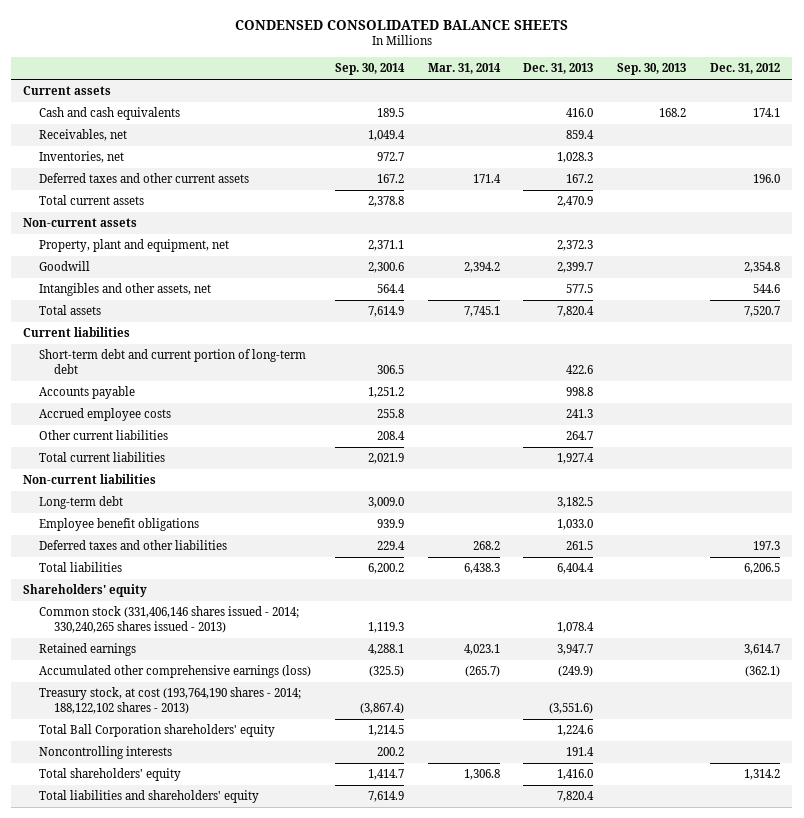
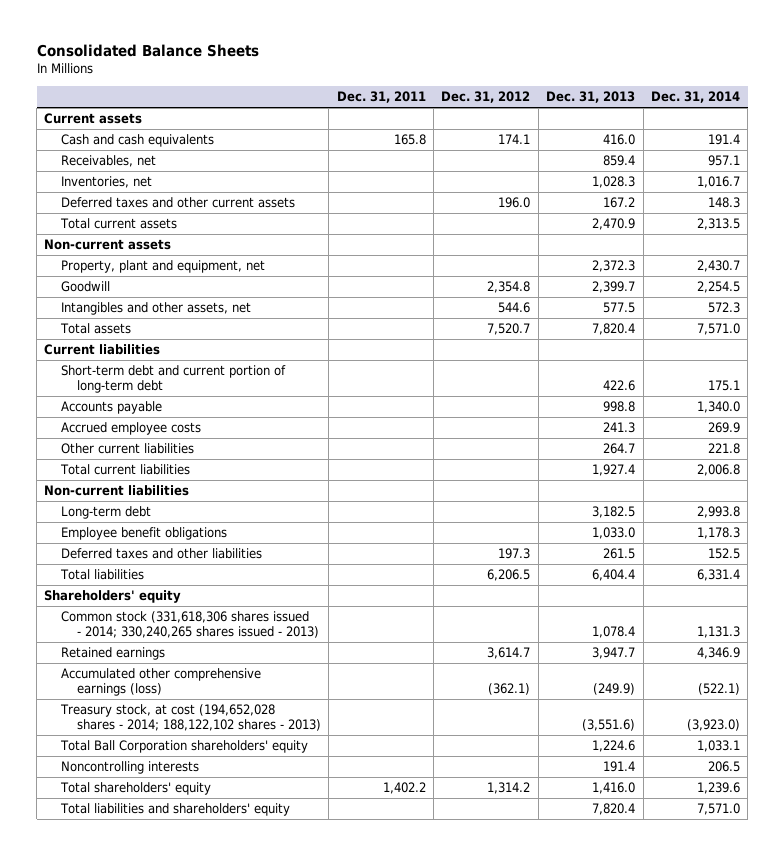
- CONDENSED CONSOLIDATED BALANCE SHEETS
+ Consolidated Balance Sheets
- | Sep. 30, 2014 | Mar. 31, 2014 | Dec. 31, 2013 | Sep. 30, 2013 | Dec. 31, 2012
+ | Dec. 31, 2011 | Dec. 31, 2012 | Dec. 31, 2013 | Dec. 31, 2014
- Common stock (331,406,146 shares issued - 2014; 330,240,265 shares issued - 2013) | 1,119.3 | | 1,078.4 | |
+ Common stock (331,618,306 shares issued - 2014; 330,240,265 shares issued - 2013) | | | 1,078.4 | 1,131.3
- Treasury stock, at cost (193,764,190 shares - 2014; 188,122,102 shares - 2013) | (3,867.4) | | (3,551.6) | |
+ Treasury stock, at cost (194,652,028 shares - 2014; 188,122,102 shares - 2013) | | | (3,551.6) | (3,923.0)

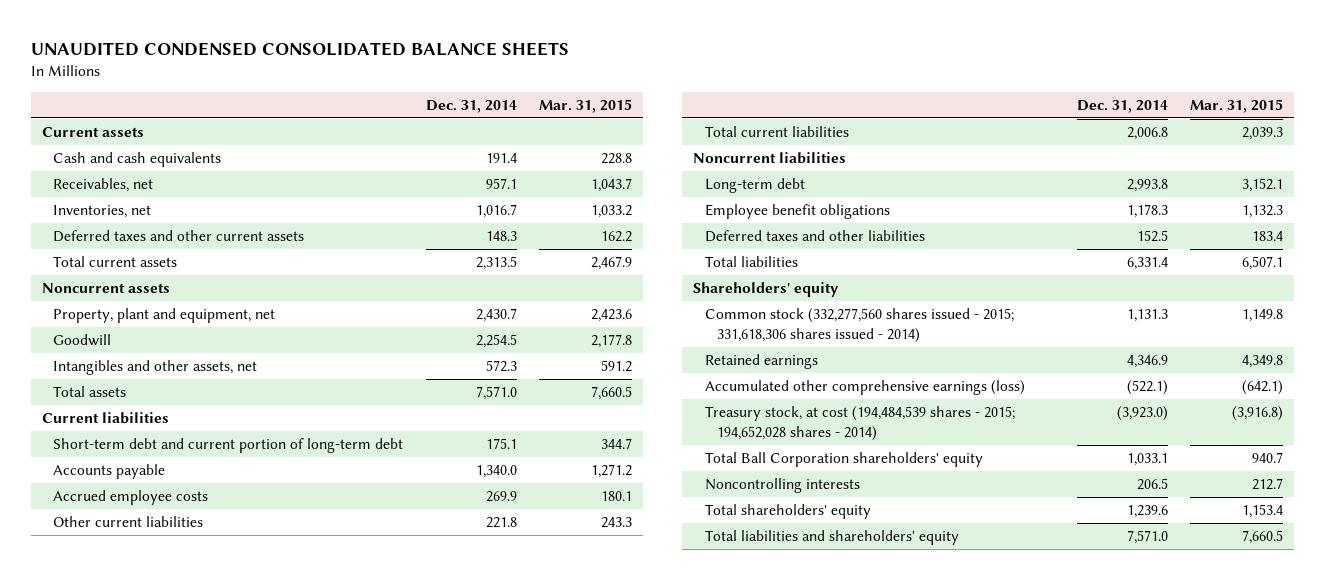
- Consolidated Balance Sheets
+ UNAUDITED CONDENSED CONSOLIDATED BALANCE SHEETS
- | Dec. 31, 2011 | Dec. 31, 2012 | Dec. 31, 2013 | Dec. 31, 2014
+ | Dec. 31, 2014 | Mar. 31, 2015
- Non-current assets
+ Noncurrent assets
- Non-current liabilities
+ Noncurrent liabilities
- Common stock (331,618,306 shares issued - 2014; 330,240,265 shares issued - 2013) | | | 1,078.4 | 1,131.3
+ Common stock (332,277,560 shares issued - 2015; 331,618,306 shares issued - 2014) | 1,131.3 | 1,149.8
- Treasury stock, at cost (194,652,028 shares - 2014; 188,122,102 shares - 2013) | | | (3,551.6) | (3,923.0)
+ Treasury stock, at cost (194,484,539 shares - 2015; 194,652,028 shares - 2014) | (3,923.0) | (3,916.8)

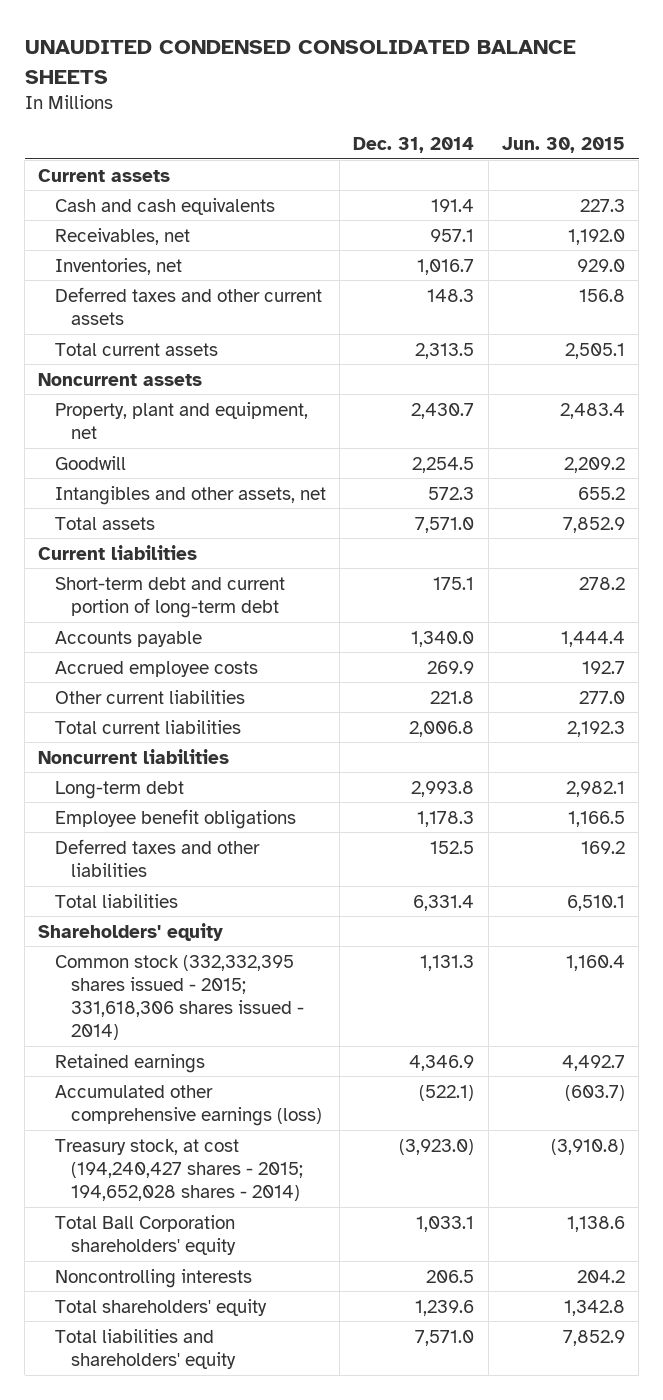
- | Dec. 31, 2014 | Mar. 31, 2015
+ | Dec. 31, 2014 | Jun. 30, 2015
- Common stock (332,277,560 shares issued - 2015; 331,618,306 shares issued - 2014) | 1,131.3 | 1,149.8
+ Common stock (332,332,395 shares issued - 2015; 331,618,306 shares issued - 2014) | 1,131.3 | 1,160.4
- Treasury stock, at cost (194,484,539 shares - 2015; 194,652,028 shares - 2014) | (3,923.0) | (3,916.8)
+ Treasury stock, at cost (194,240,427 shares - 2015; 194,652,028 shares - 2014) | (3,923.0) | (3,910.8)

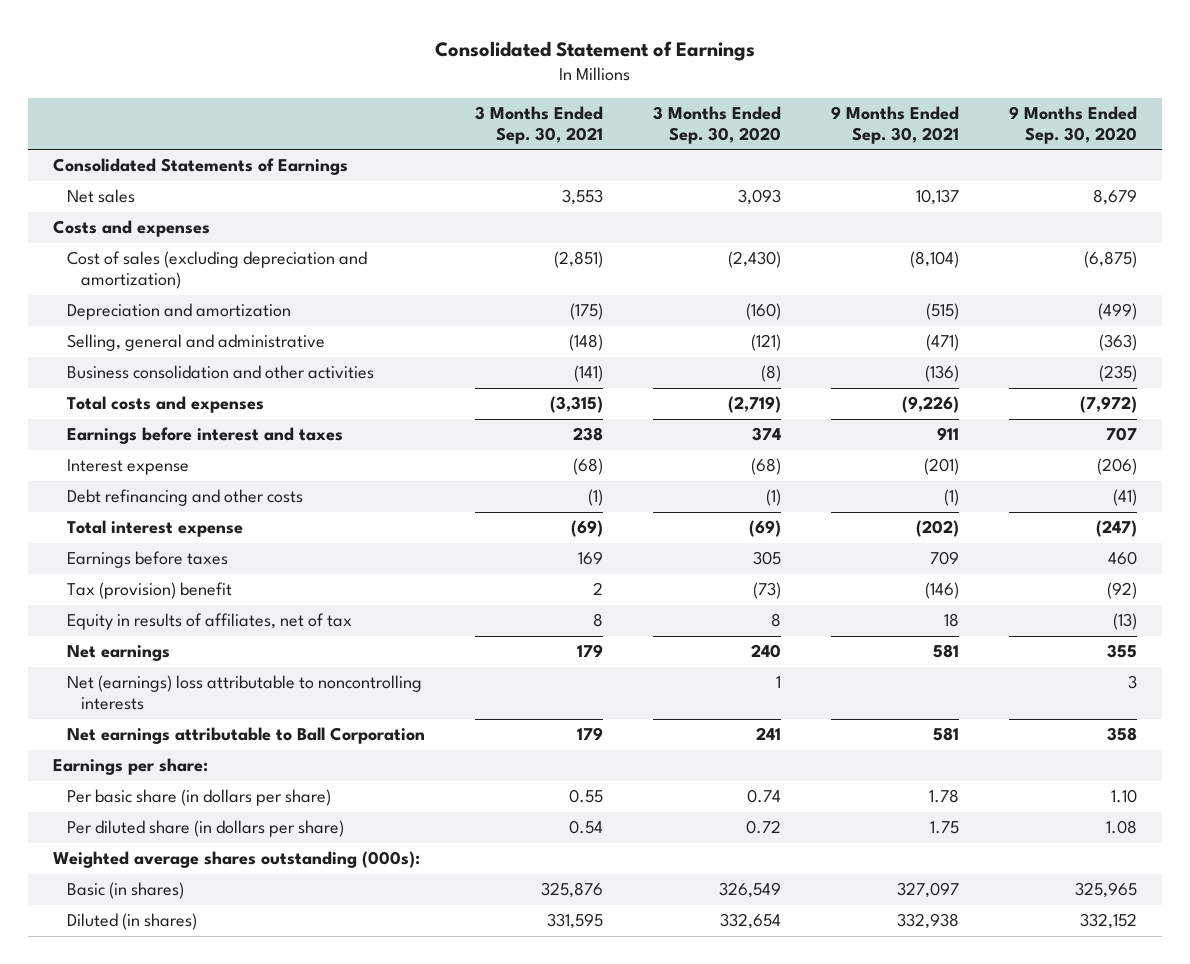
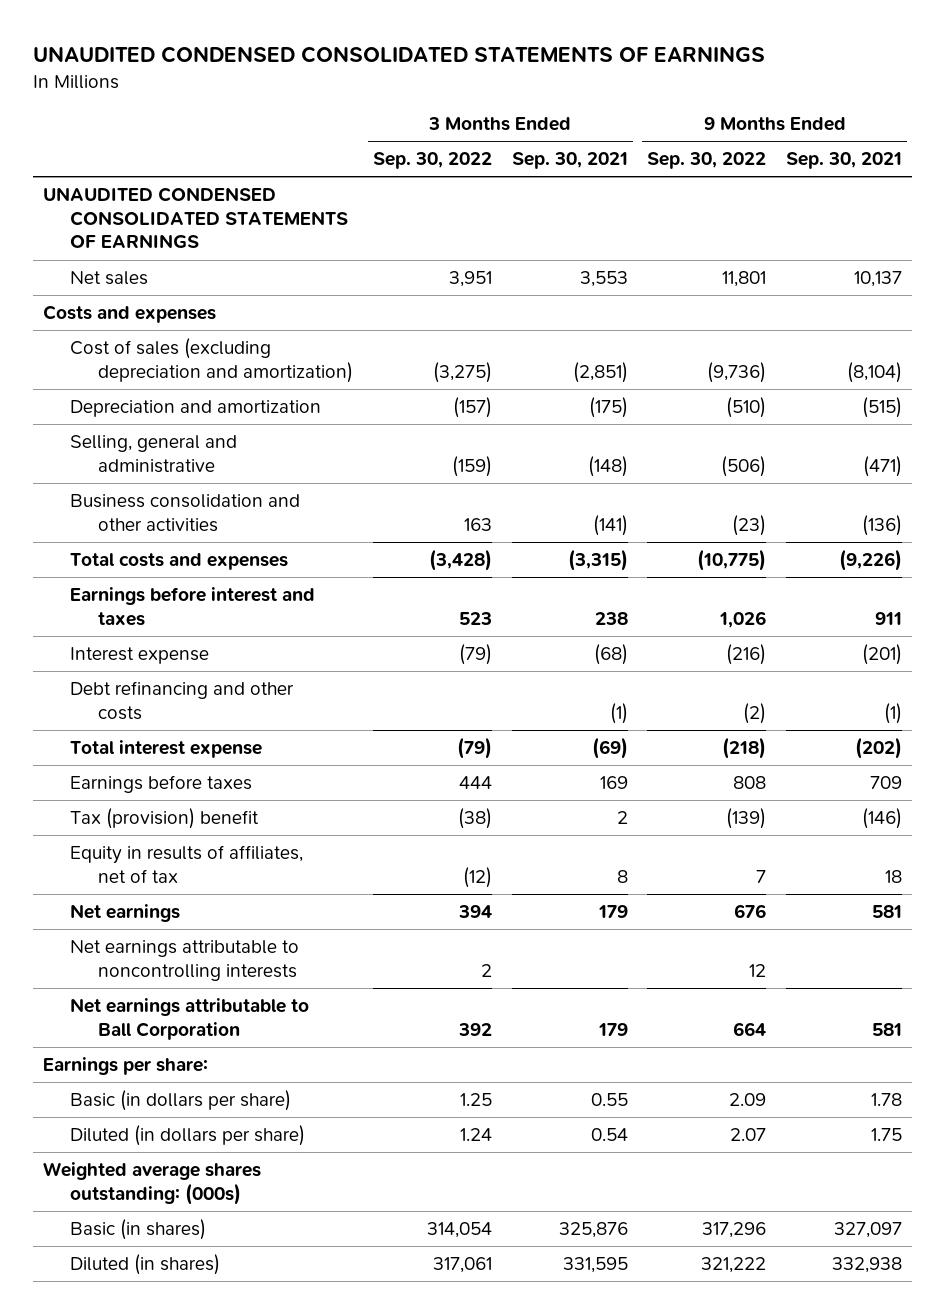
- Consolidated Statement of Earnings
+ UNAUDITED CONDENSED CONSOLIDATED STATEMENTS OF EARNINGS
- | 3 Months Ended Sep. 30, 2021 | 3 Months Ended Sep. 30, 2020 | 9 Months Ended Sep. 30, 2021 | 9 Months Ended Sep. 30, 2020
+ | 3 Months Ended Sep. 30, 2022 | 3 Months Ended Sep. 30, 2021 | 9 Months Ended Sep. 30, 2022 | 9 Months Ended Sep. 30, 2021
- Consolidated Statements of Earnings
+ UNAUDITED CONDENSED CONSOLIDATED STATEMENTS OF EARNINGS
- Net (earnings) loss attributable to noncontrolling interests | | 1 | | 3
+ Net earnings attributable to noncontrolling interests | 2 | | 12 |
- Per basic share (in dollars per share) | 0.55 | 0.74 | 1.78 | 1.10
- Per diluted share (in dollars per share) | 0.54 | 0.72 | 1.75 | 1.08
- Weighted average shares outstanding (000s):
+ Basic (in dollars per share) | 1.25 | 0.55 | 2.09 | 1.78
+ Diluted (in dollars per share) | 1.24 | 0.54 | 2.07 | 1.75
+ Weighted average shares outstanding: (000s)

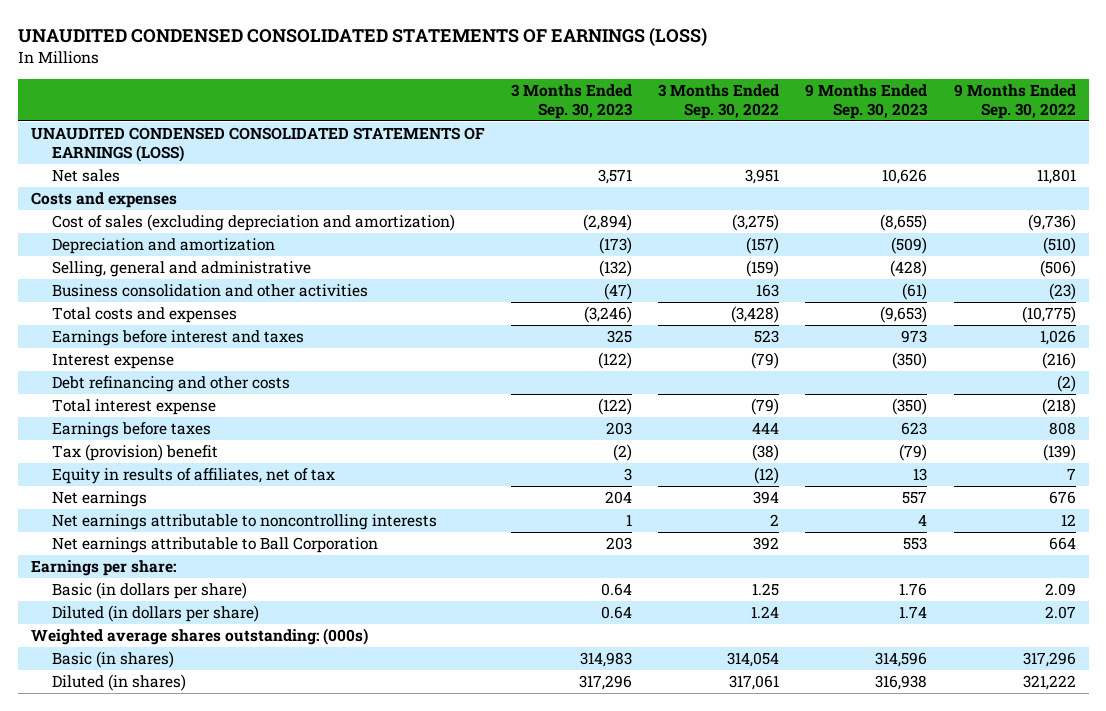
- UNAUDITED CONDENSED CONSOLIDATED STATEMENTS OF EARNINGS
+ UNAUDITED CONDENSED CONSOLIDATED STATEMENTS OF EARNINGS (LOSS)
- | 3 Months Ended Sep. 30, 2022 | 3 Months Ended Sep. 30, 2021 | 9 Months Ended Sep. 30, 2022 | 9 Months Ended Sep. 30, 2021
+ | 3 Months Ended Sep. 30, 2023 | 3 Months Ended Sep. 30, 2022 | 9 Months Ended Sep. 30, 2023 | 9 Months Ended Sep. 30, 2022
- UNAUDITED CONDENSED CONSOLIDATED STATEMENTS OF EARNINGS
+ UNAUDITED CONDENSED CONSOLIDATED STATEMENTS OF EARNINGS (LOSS)

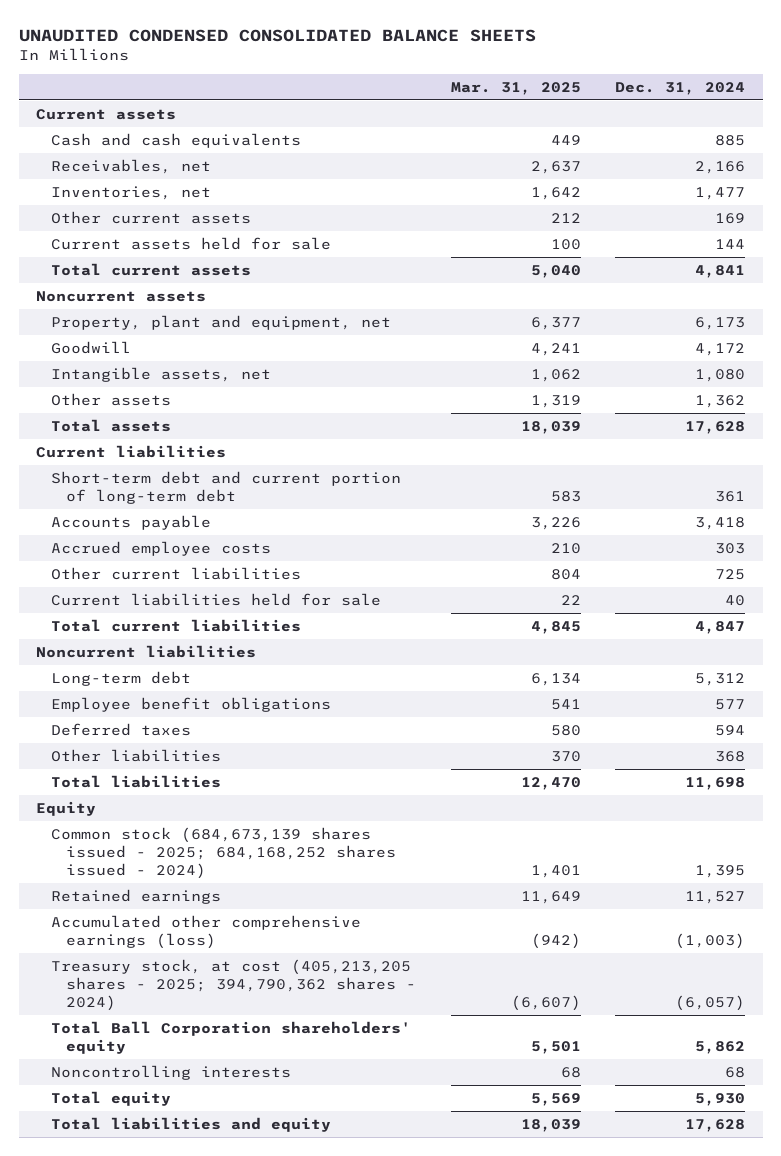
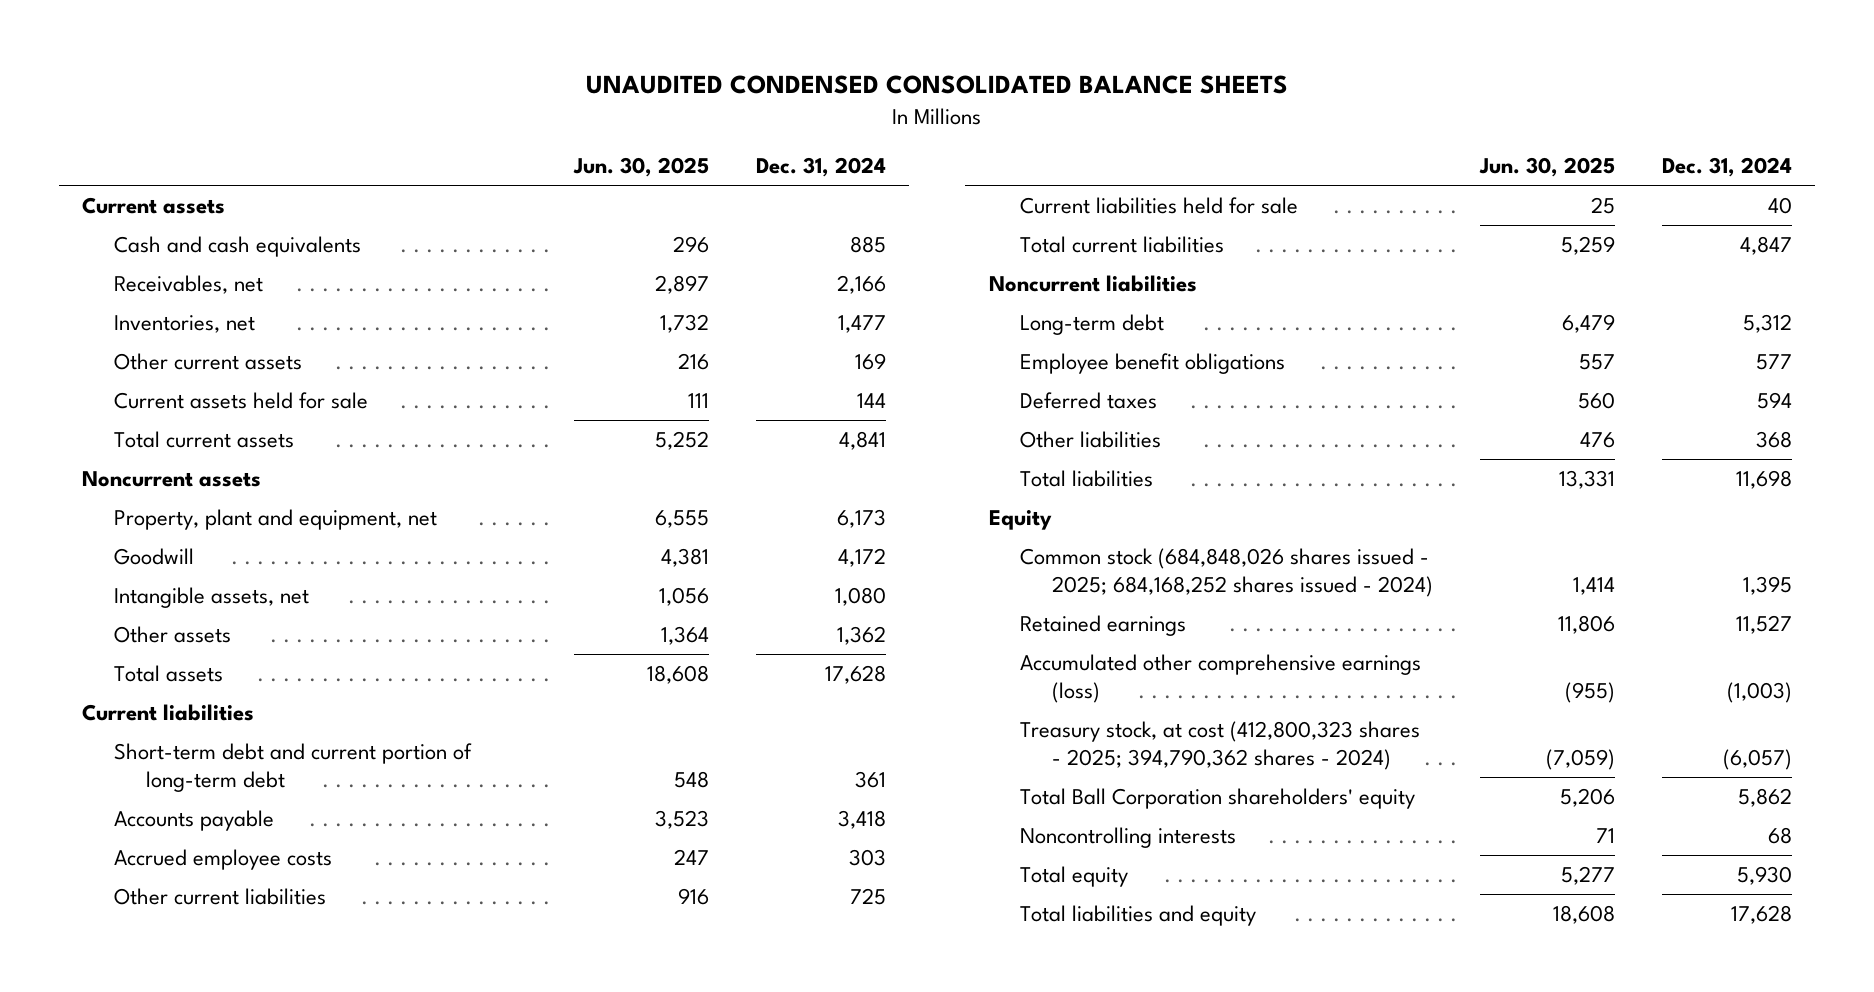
- | Mar. 31, 2025 | Dec. 31, 2024
+ | Jun. 30, 2025 | Dec. 31, 2024
- Common stock (684,673,139 shares issued - 2025; 684,168,252 shares issued - 2024) | 1,401 | 1,395
+ Common stock (684,848,026 shares issued - 2025; 684,168,252 shares issued - 2024) | 1,414 | 1,395
- Treasury stock, at cost (405,213,205 shares - 2025; 394,790,362 shares - 2024) | (6,607) | (6,057)
+ Treasury stock, at cost (412,800,323 shares - 2025; 394,790,362 shares - 2024) | (7,059) | (6,057)

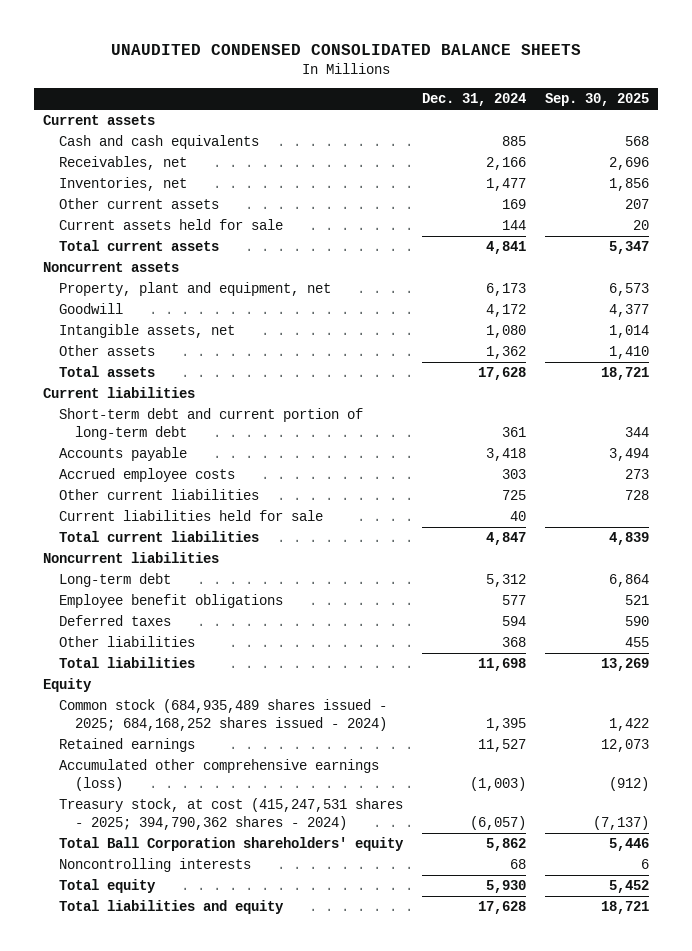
- | Jun. 30, 2025 | Dec. 31, 2024
+ | Dec. 31, 2024 | Sep. 30, 2025
- Common stock (684,848,026 shares issued - 2025; 684,168,252 shares issued - 2024) | 1,414 | 1,395
+ Common stock (684,935,489 shares issued - 2025; 684,168,252 shares issued - 2024) | 1,395 | 1,422
- Treasury stock, at cost (412,800,323 shares - 2025; 394,790,362 shares - 2024) | (7,059) | (6,057)
+ Treasury stock, at cost (415,247,531 shares - 2025; 394,790,362 shares - 2024) | (6,057) | (7,137)

